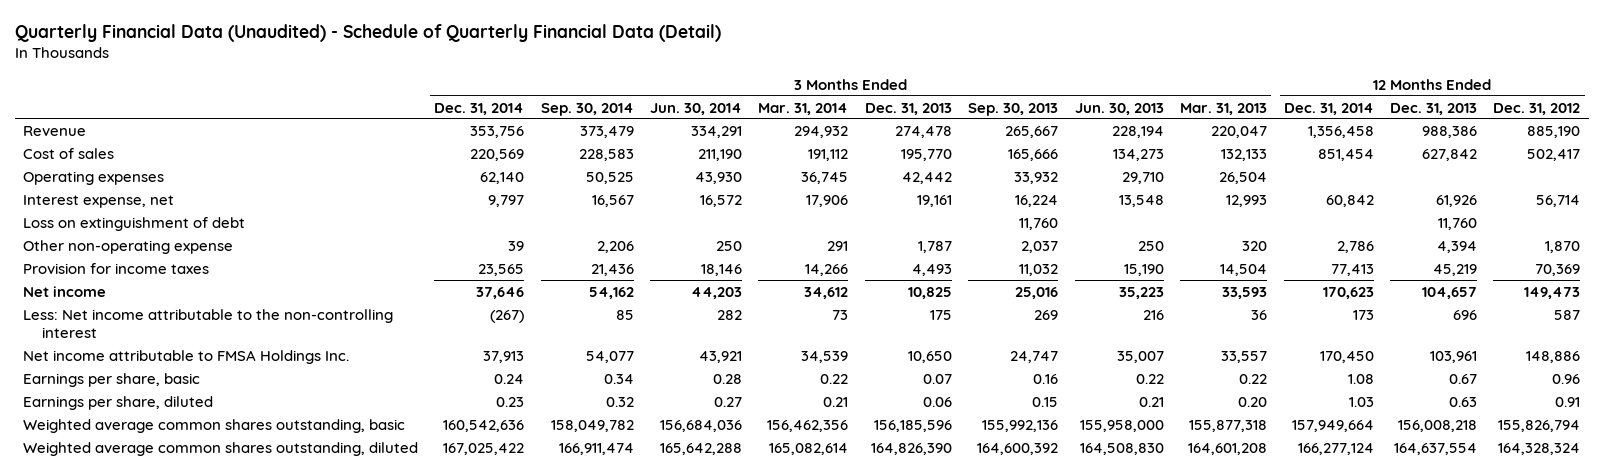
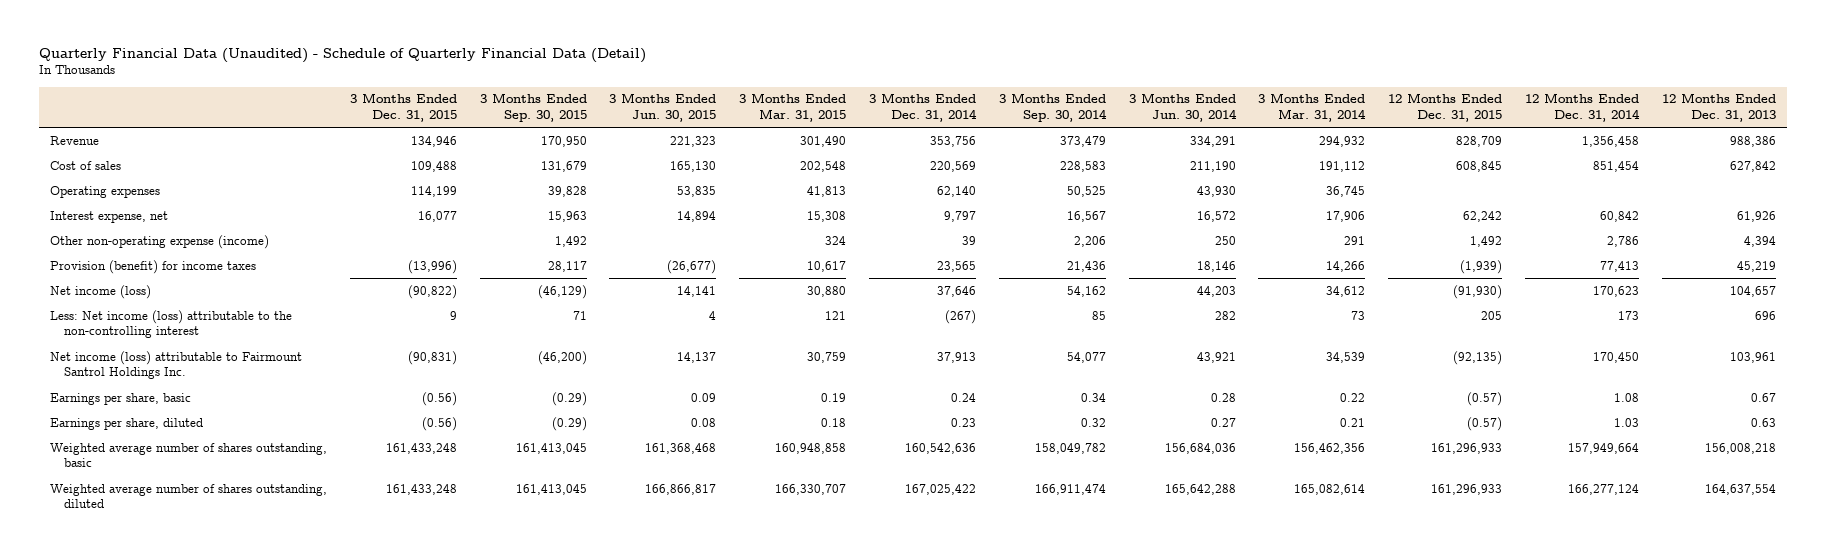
- | 3 Months Ended Dec. 31, 2014 | 3 Months Ended Sep. 30, 2014 | 3 Months Ended Jun. 30, 2014 | 3 Months Ended Mar. 31, 2014 | 3 Months Ended Dec. 31, 2013 | 3 Months Ended Sep. 30, 2013 | 3 Months Ended Jun. 30, 2013 | 3 Months Ended Mar. 31, 2013 | 12 Months Ended Dec. 31, 2014 | 12 Months Ended Dec. 31, 2013 | 12 Months Ended Dec. 31, 2012
+ | 3 Months Ended Dec. 31, 2015 | 3 Months Ended Sep. 30, 2015 | 3 Months Ended Jun. 30, 2015 | 3 Months Ended Mar. 31, 2015 | 3 Months Ended Dec. 31, 2014 | 3 Months Ended Sep. 30, 2014 | 3 Months Ended Jun. 30, 2014 | 3 Months Ended Mar. 31, 2014 | 12 Months Ended Dec. 31, 2015 | 12 Months Ended Dec. 31, 2014 | 12 Months Ended Dec. 31, 2013
- Loss on extinguishment of debt | | | | | | 11,760 | | | | 11,760 |
- Other non-operating expense | 39 | 2,206 | 250 | 291 | 1,787 | 2,037 | 250 | 320 | 2,786 | 4,394 | 1,870
- Provision for income taxes | 23,565 | 21,436 | 18,146 | 14,266 | 4,493 | 11,032 | 15,190 | 14,504 | 77,413 | 45,219 | 70,369
- Net income | 37,646 | 54,162 | 44,203 | 34,612 | 10,825 | 25,016 | 35,223 | 33,593 | 170,623 | 104,657 | 149,473
- Less: Net income attributable to the non-controlling interest | (267) | 85 | 282 | 73 | 175 | 269 | 216 | 36 | 173 | 696 | 587
- Net income attributable to FMSA Holdings Inc. | 37,913 | 54,077 | 43,921 | 34,539 | 10,650 | 24,747 | 35,007 | 33,557 | 170,450 | 103,961 | 148,886
+ Other non-operating expense (income) | | 1,492 | | 324 | 39 | 2,206 | 250 | 291 | 1,492 | 2,786 | 4,394
+ Provision (benefit) for income taxes | (13,996) | 28,117 | (26,677) | 10,617 | 23,565 | 21,436 | 18,146 | 14,266 | (1,939) | 77,413 | 45,219
+ Net income (loss) | (90,822) | (46,129) | 14,141 | 30,880 | 37,646 | 54,162 | 44,203 | 34,612 | (91,930) | 170,623 | 104,657
+ Less: Net income (loss) attributable to the non-controlling interest | 9 | 71 | 4 | 121 | (267) | 85 | 282 | 73 | 205 | 173 | 696
+ Net income (loss) attributable to Fairmount Santrol Holdings Inc. | (90,831) | (46,200) | 14,137 | 30,759 | 37,913 | 54,077 | 43,921 | 34,539 | (92,135) | 170,450 | 103,961
- Weighted average common shares outstanding, basic | 160,542,636 | 158,049,782 | 156,684,036 | 156,462,356 | 156,185,596 | 155,992,136 | 155,958,000 | 155,877,318 | 157,949,664 | 156,008,218 | 155,826,794
- Weighted average common shares outstanding, diluted | 167,025,422 | 166,911,474 | 165,642,288 | 165,082,614 | 164,826,390 | 164,600,392 | 164,508,830 | 164,601,208 | 166,277,124 | 164,637,554 | 164,328,324
+ Weighted average number of shares outstanding, basic | 161,433,248 | 161,413,045 | 161,368,468 | 160,948,858 | 160,542,636 | 158,049,782 | 156,684,036 | 156,462,356 | 161,296,933 | 157,949,664 | 156,008,218
+ Weighted average number of shares outstanding, diluted | 161,433,248 | 161,413,045 | 166,866,817 | 166,330,707 | 167,025,422 | 166,911,474 | 165,642,288 | 165,082,614 | 161,296,933 | 166,277,124 | 164,637,554

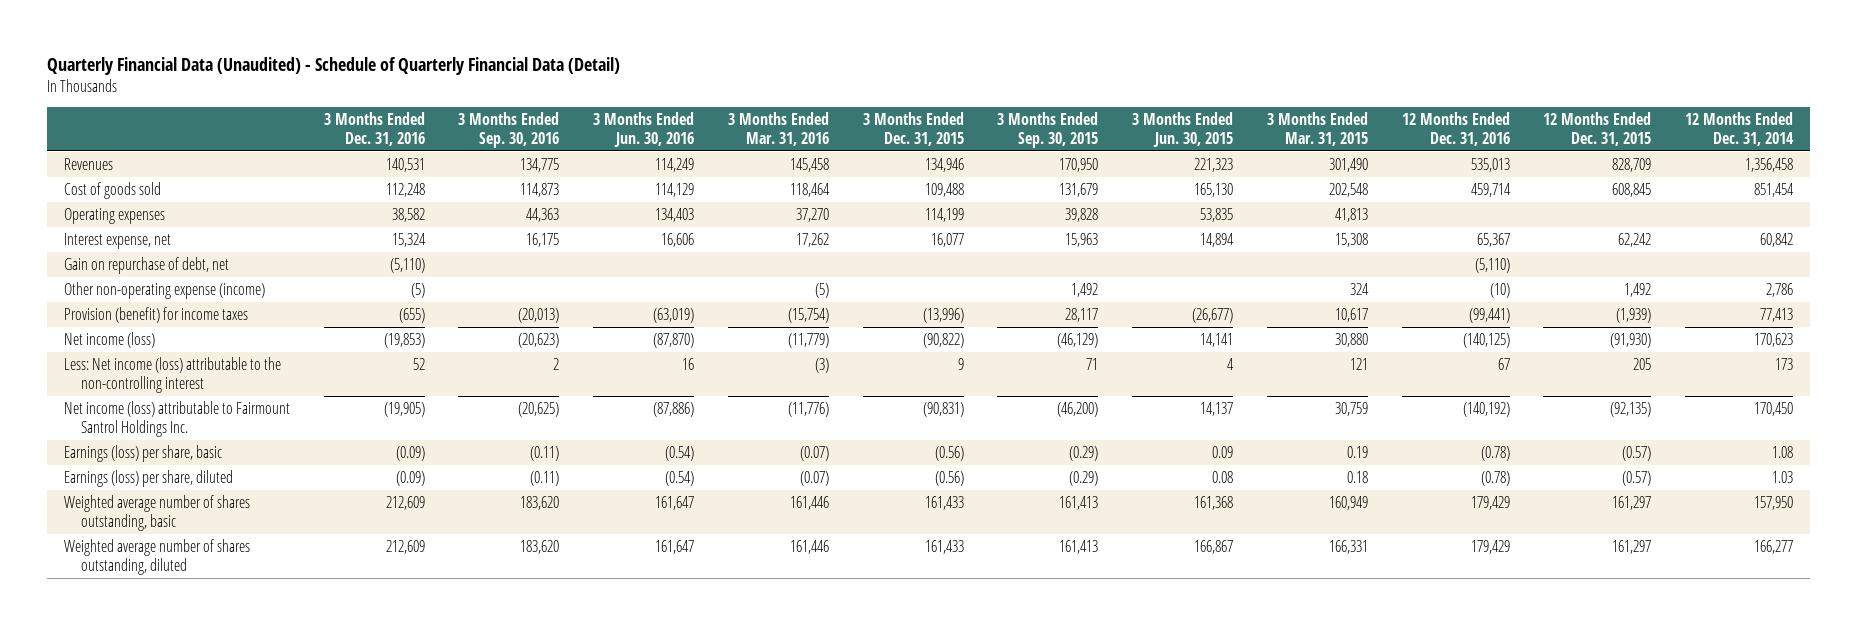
- | 3 Months Ended Dec. 31, 2015 | 3 Months Ended Sep. 30, 2015 | 3 Months Ended Jun. 30, 2015 | 3 Months Ended Mar. 31, 2015 | 3 Months Ended Dec. 31, 2014 | 3 Months Ended Sep. 30, 2014 | 3 Months Ended Jun. 30, 2014 | 3 Months Ended Mar. 31, 2014 | 12 Months Ended Dec. 31, 2015 | 12 Months Ended Dec. 31, 2014 | 12 Months Ended Dec. 31, 2013
+ | 3 Months Ended Dec. 31, 2016 | 3 Months Ended Sep. 30, 2016 | 3 Months Ended Jun. 30, 2016 | 3 Months Ended Mar. 31, 2016 | 3 Months Ended Dec. 31, 2015 | 3 Months Ended Sep. 30, 2015 | 3 Months Ended Jun. 30, 2015 | 3 Months Ended Mar. 31, 2015 | 12 Months Ended Dec. 31, 2016 | 12 Months Ended Dec. 31, 2015 | 12 Months Ended Dec. 31, 2014
- Revenue | 134,946 | 170,950 | 221,323 | 301,490 | 353,756 | 373,479 | 334,291 | 294,932 | 828,709 | 1,356,458 | 988,386
- Cost of sales | 109,488 | 131,679 | 165,130 | 202,548 | 220,569 | 228,583 | 211,190 | 191,112 | 608,845 | 851,454 | 627,842
+ Revenues | 140,531 | 134,775 | 114,249 | 145,458 | 134,946 | 170,950 | 221,323 | 301,490 | 535,013 | 828,709 | 1,356,458
+ Cost of goods sold | 112,248 | 114,873 | 114,129 | 118,464 | 109,488 | 131,679 | 165,130 | 202,548 | 459,714 | 608,845 | 851,454
+ Gain on repurchase of debt, net | (5,110) | | | | | | | | (5,110) | |
- Earnings per share, basic | (0.56) | (0.29) | 0.09 | 0.19 | 0.24 | 0.34 | 0.28 | 0.22 | (0.57) | 1.08 | 0.67
- Earnings per share, diluted | (0.56) | (0.29) | 0.08 | 0.18 | 0.23 | 0.32 | 0.27 | 0.21 | (0.57) | 1.03 | 0.63
- Weighted average number of shares outstanding, basic | 161,433,248 | 161,413,045 | 161,368,468 | 160,948,858 | 160,542,636 | 158,049,782 | 156,684,036 | 156,462,356 | 161,296,933 | 157,949,664 | 156,008,218
- Weighted average number of shares outstanding, diluted | 161,433,248 | 161,413,045 | 166,866,817 | 166,330,707 | 167,025,422 | 166,911,474 | 165,642,288 | 165,082,614 | 161,296,933 | 166,277,124 | 164,637,554
+ Earnings (loss) per share, basic | (0.09) | (0.11) | (0.54) | (0.07) | (0.56) | (0.29) | 0.09 | 0.19 | (0.78) | (0.57) | 1.08
+ Earnings (loss) per share, diluted | (0.09) | (0.11) | (0.54) | (0.07) | (0.56) | (0.29) | 0.08 | 0.18 | (0.78) | (0.57) | 1.03
+ Weighted average number of shares outstanding, basic | 212,609 | 183,620 | 161,647 | 161,446 | 161,433 | 161,413 | 161,368 | 160,949 | 179,429 | 161,297 | 157,950
+ Weighted average number of shares outstanding, diluted | 212,609 | 183,620 | 161,647 | 161,446 | 161,433 | 161,413 | 166,867 | 166,331 | 179,429 | 161,297 | 166,277

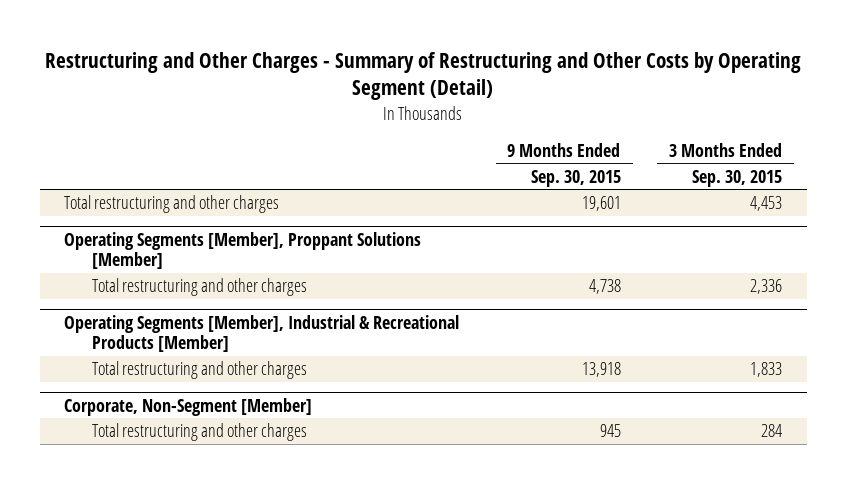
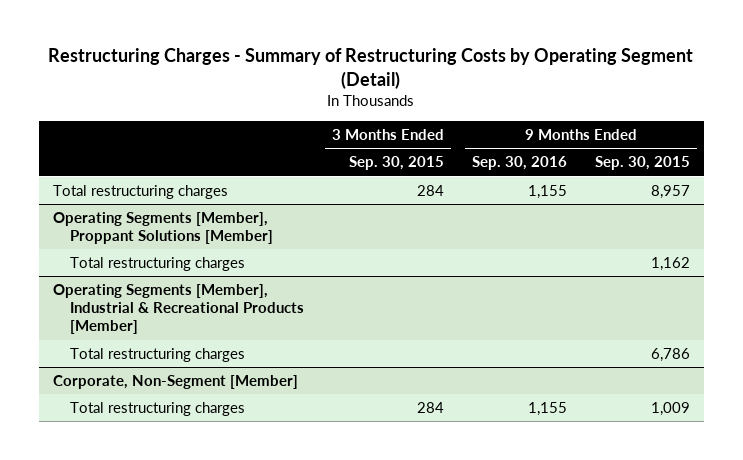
- Restructuring and Other Charges - Summary of Restructuring and Other Costs by Operating Segment (Detail)
+ Restructuring Charges - Summary of Restructuring Costs by Operating Segment (Detail)
- | 9 Months Ended Sep. 30, 2015 | 3 Months Ended Sep. 30, 2015
+ | 3 Months Ended Sep. 30, 2015 | 9 Months Ended Sep. 30, 2016 | 9 Months Ended Sep. 30, 2015
- Total restructuring and other charges | 19,601 | 4,453
+ Total restructuring charges | 284 | 1,155 | 8,957
@ Operating Segments [Member], Proppant Solutions [Member]
- Total restructuring and other charges | 4,738 | 2,336
+ Total restructuring charges | | | 1,162
@ Operating Segments [Member], Industrial & Recreational Products [Member]
- Total restructuring and other charges | 13,918 | 1,833
+ Total restructuring charges | | | 6,786
@ Corporate, Non-Segment [Member]
- Total restructuring and other charges | 945 | 284
+ Total restructuring charges | 284 | 1,155 | 1,009

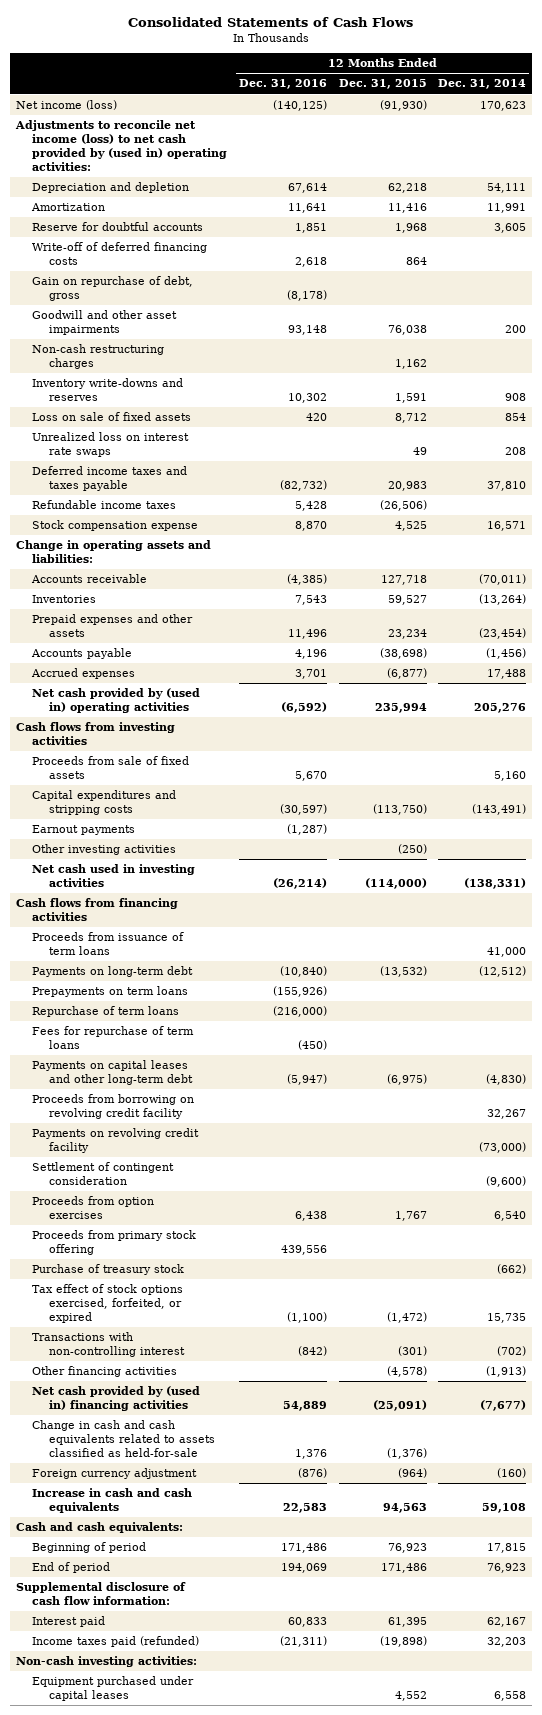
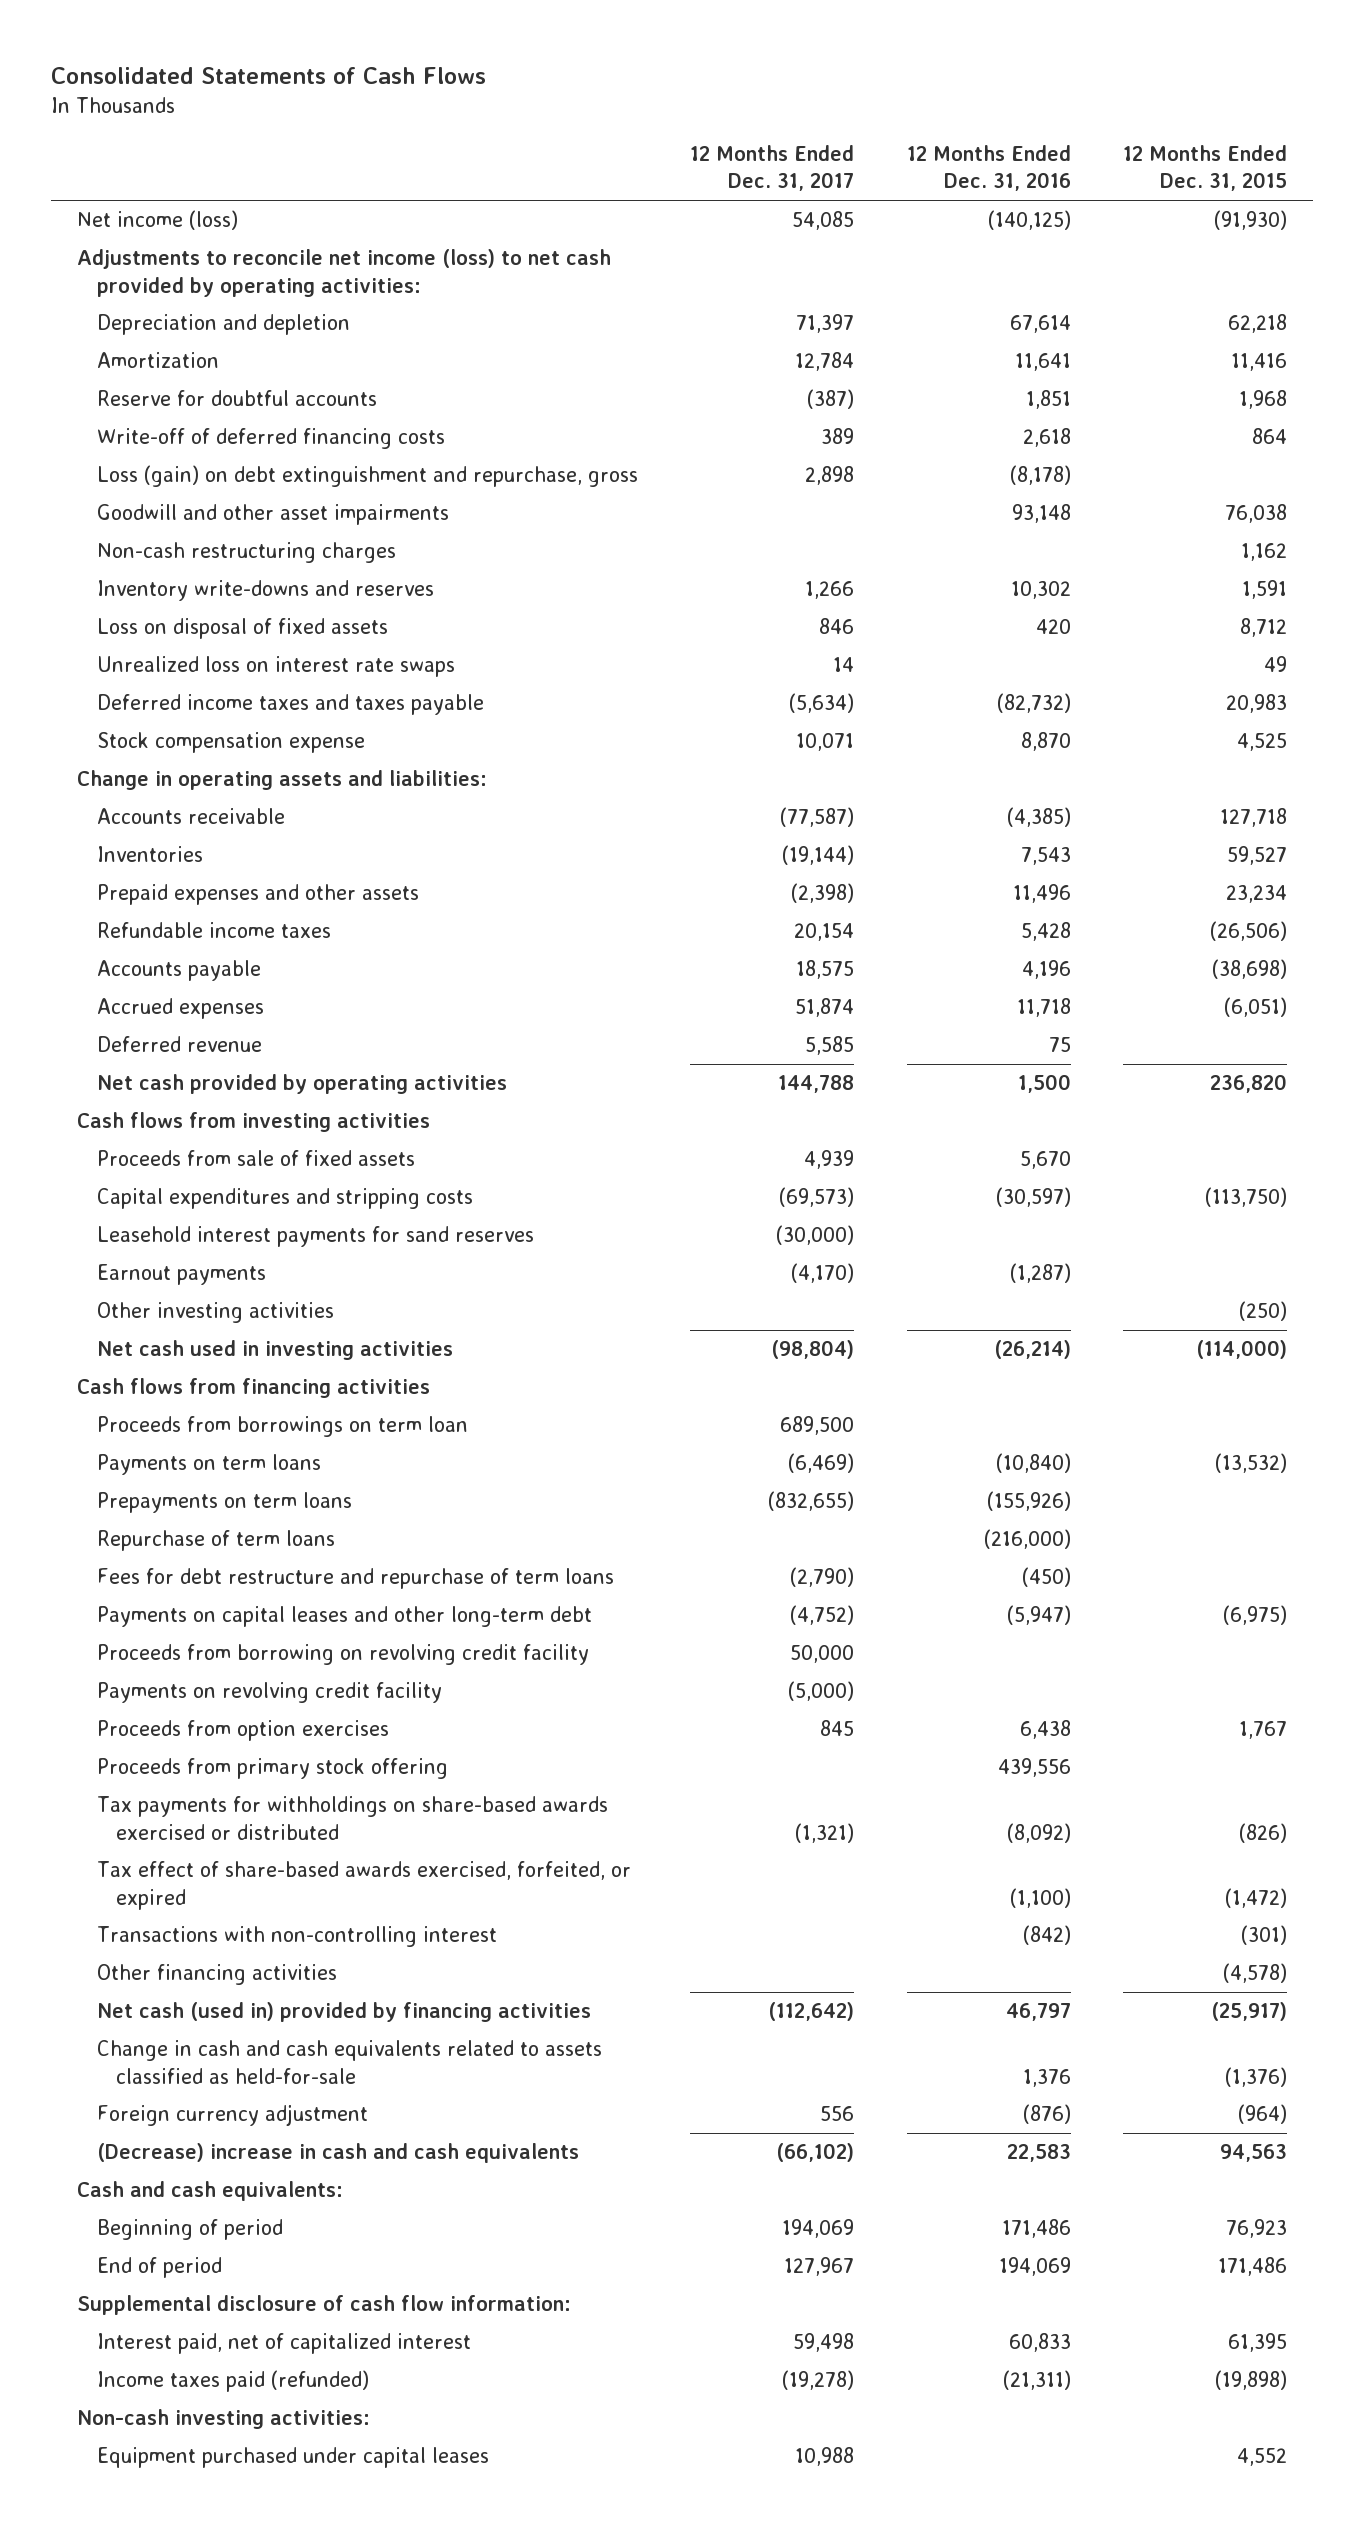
- | 12 Months Ended Dec. 31, 2016 | 12 Months Ended Dec. 31, 2015 | 12 Months Ended Dec. 31, 2014
+ | 12 Months Ended Dec. 31, 2017 | 12 Months Ended Dec. 31, 2016 | 12 Months Ended Dec. 31, 2015
- Adjustments to reconcile net income (loss) to net cash provided by (used in) operating activities:
+ Adjustments to reconcile net income (loss) to net cash provided by operating activities:
- Gain on repurchase of debt, gross | (8,178) | |
+ Loss (gain) on debt extinguishment and repurchase, gross | 2,898 | (8,178) |
- Loss on sale of fixed assets | 420 | 8,712 | 854
+ Loss on disposal of fixed assets | 846 | 420 | 8,712
moved down: Refundable income taxes | 20,154 | 5,428 | (26,506)
- Accrued expenses | 3,701 | (6,877) | 17,488
- Net cash provided by (used in) operating activities | (6,592) | 235,994 | 205,276
+ Accrued expenses | 51,874 | 11,718 | (6,051)
+ Deferred revenue | 5,585 | 75 |
+ Net cash provided by operating activities | 144,788 | 1,500 | 236,820
+ Leasehold interest payments for sand reserves | (30,000) | |
- Proceeds from issuance of term loans | | | 41,000
- Payments on long-term debt | (10,840) | (13,532) | (12,512)
+ Proceeds from borrowings on term loan | 689,500 | |
+ Payments on term loans | (6,469) | (10,840) | (13,532)
- Fees for repurchase of term loans | (450) | |
+ Fees for debt restructure and repurchase of term loans | (2,790) | (450) |
- Settlement of contingent consideration | | | (9,600)
- Purchase of treasury stock | | | (662)
- Tax effect of stock options exercised, forfeited, or expired | (1,100) | (1,472) | 15,735
+ Tax payments for withholdings on share-based awards exercised or distributed | (1,321) | (8,092) | (826)
+ Tax effect of share-based awards exercised, forfeited, or expired | | (1,100) | (1,472)
- Net cash provided by (used in) financing activities | 54,889 | (25,091) | (7,677)
+ Net cash (used in) provided by financing activities | (112,642) | 46,797 | (25,917)
- Increase in cash and cash equivalents | 22,583 | 94,563 | 59,108
+ (Decrease) increase in cash and cash equivalents | (66,102) | 22,583 | 94,563
- Interest paid | 60,833 | 61,395 | 62,167
+ Interest paid, net of capitalized interest | 59,498 | 60,833 | 61,395

